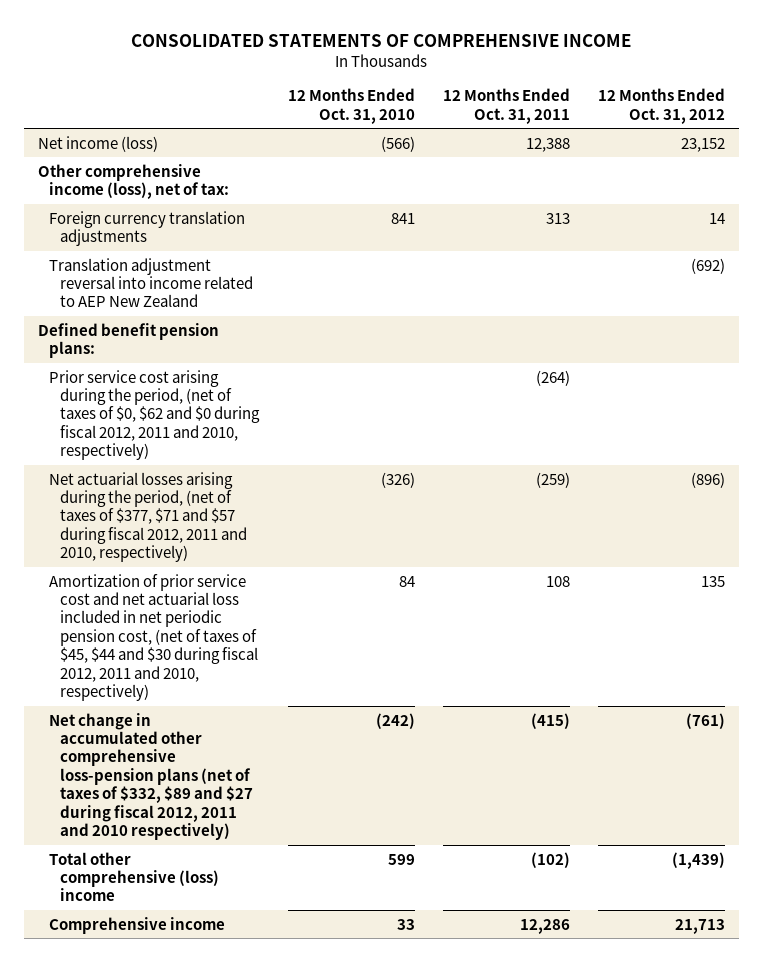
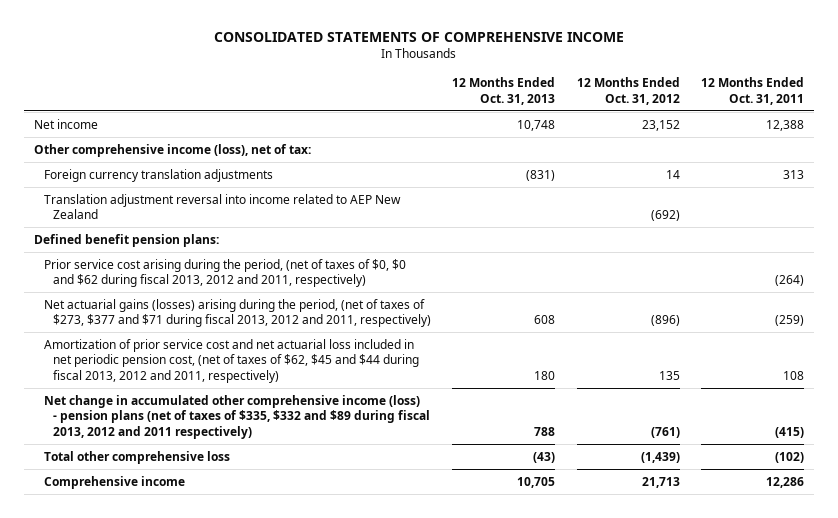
- | 12 Months Ended Oct. 31, 2010 | 12 Months Ended Oct. 31, 2011 | 12 Months Ended Oct. 31, 2012
+ | 12 Months Ended Oct. 31, 2013 | 12 Months Ended Oct. 31, 2012 | 12 Months Ended Oct. 31, 2011
- Net income (loss) | (566) | 12,388 | 23,152
+ Net income | 10,748 | 23,152 | 12,388
- Prior service cost arising during the period, (net of taxes of $0, $62 and $0 during fiscal 2012, 2011 and 2010, respectively) | | (264) |
- Net actuarial losses arising during the period, (net of taxes of $377, $71 and $57 during fiscal 2012, 2011 and 2010, respectively) | (326) | (259) | (896)
- Amortization of prior service cost and net actuarial loss included in net periodic pension cost, (net of taxes of $45, $44 and $30 during fiscal 2012, 2011 and 2010, respectively) | 84 | 108 | 135
- Net change in accumulated other comprehensive loss-pension plans (net of taxes of $332, $89 and $27 during fiscal 2012, 2011 and 2010 respectively) | (242) | (415) | (761)
- Total other comprehensive (loss) income | 599 | (102) | (1,439)
+ Prior service cost arising during the period, (net of taxes of $0, $0 and $62 during fiscal 2013, 2012 and 2011, respectively) | | | (264)
+ Net actuarial gains (losses) arising during the period, (net of taxes of $273, $377 and $71 during fiscal 2013, 2012 and 2011, respectively) | 608 | (896) | (259)
+ Amortization of prior service cost and net actuarial loss included in net periodic pension cost, (net of taxes of $62, $45 and $44 during fiscal 2013, 2012 and 2011, respectively) | 180 | 135 | 108
+ Net change in accumulated other comprehensive income (loss) - pension plans (net of taxes of $335, $332 and $89 during fiscal 2013, 2012 and 2011 respectively) | 788 | (761) | (415)
+ Total other comprehensive loss | (43) | (1,439) | (102)

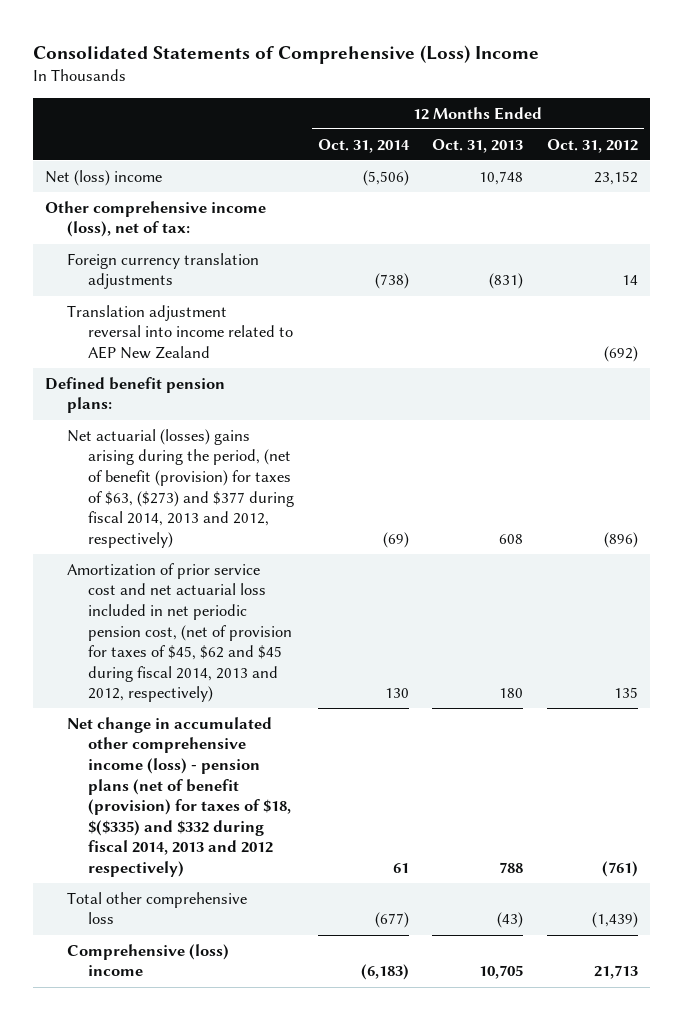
- CONSOLIDATED STATEMENTS OF COMPREHENSIVE INCOME
+ Consolidated Statements of Comprehensive (Loss) Income
- | 12 Months Ended Oct. 31, 2013 | 12 Months Ended Oct. 31, 2012 | 12 Months Ended Oct. 31, 2011
+ | 12 Months Ended Oct. 31, 2014 | 12 Months Ended Oct. 31, 2013 | 12 Months Ended Oct. 31, 2012
- Net income | 10,748 | 23,152 | 12,388
+ Net (loss) income | (5,506) | 10,748 | 23,152
- Prior service cost arising during the period, (net of taxes of $0, $0 and $62 during fiscal 2013, 2012 and 2011, respectively) | | | (264)
- Net actuarial gains (losses) arising during the period, (net of taxes of $273, $377 and $71 during fiscal 2013, 2012 and 2011, respectively) | 608 | (896) | (259)
- Amortization of prior service cost and net actuarial loss included in net periodic pension cost, (net of taxes of $62, $45 and $44 during fiscal 2013, 2012 and 2011, respectively) | 180 | 135 | 108
- Net change in accumulated other comprehensive income (loss) - pension plans (net of taxes of $335, $332 and $89 during fiscal 2013, 2012 and 2011 respectively) | 788 | (761) | (415)
+ Net actuarial (losses) gains arising during the period, (net of benefit (provision) for taxes of $63, ($273) and $377 during fiscal 2014, 2013 and 2012, respectively) | (69) | 608 | (896)
+ Amortization of prior service cost and net actuarial loss included in net periodic pension cost, (net of provision for taxes of $45, $62 and $45 during fiscal 2014, 2013 and 2012, respectively) | 130 | 180 | 135
+ Net change in accumulated other comprehensive income (loss) - pension plans (net of benefit (provision) for taxes of $18, $($335) and $332 during fiscal 2014, 2013 and 2012 respectively) | 61 | 788 | (761)
- Comprehensive income | 10,705 | 21,713 | 12,286
+ Comprehensive (loss) income | (6,183) | 10,705 | 21,713

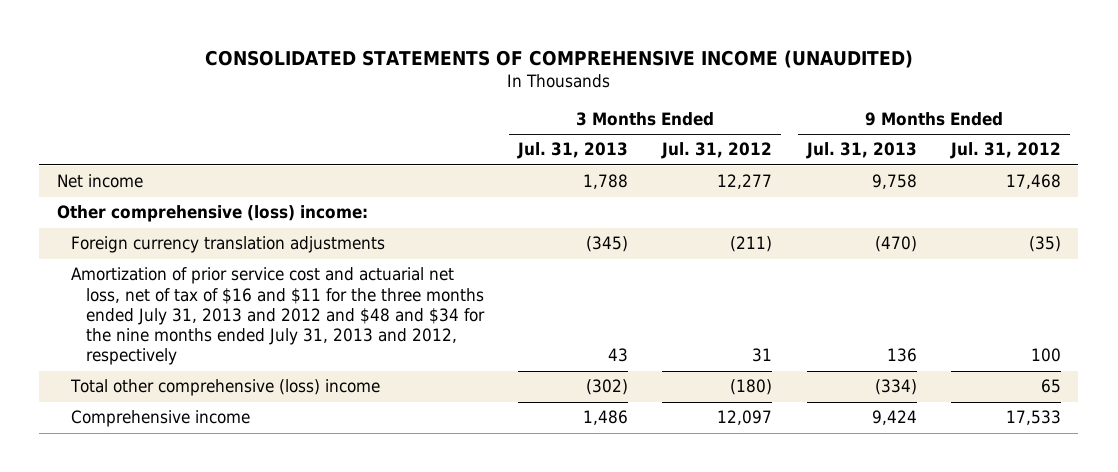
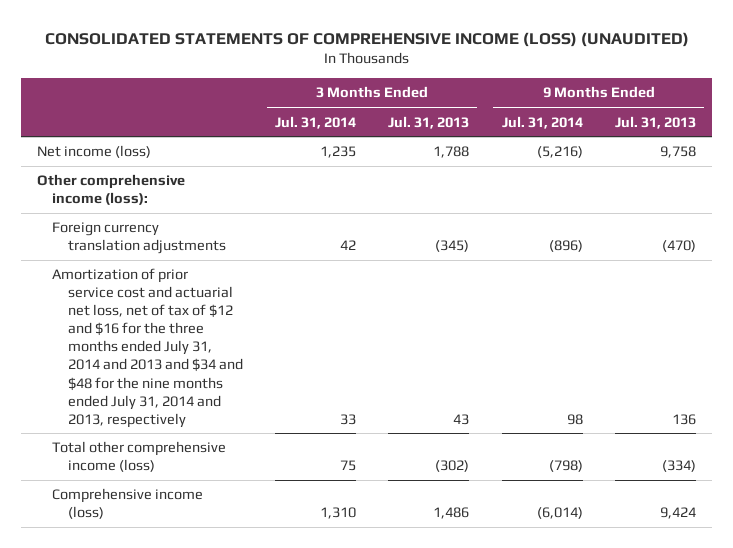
- CONSOLIDATED STATEMENTS OF COMPREHENSIVE INCOME (UNAUDITED)
+ CONSOLIDATED STATEMENTS OF COMPREHENSIVE INCOME (LOSS) (UNAUDITED)
- | 3 Months Ended Jul. 31, 2013 | 3 Months Ended Jul. 31, 2012 | 9 Months Ended Jul. 31, 2013 | 9 Months Ended Jul. 31, 2012
+ | 3 Months Ended Jul. 31, 2014 | 3 Months Ended Jul. 31, 2013 | 9 Months Ended Jul. 31, 2014 | 9 Months Ended Jul. 31, 2013
- Net income | 1,788 | 12,277 | 9,758 | 17,468
- Other comprehensive (loss) income:
+ Net income (loss) | 1,235 | 1,788 | (5,216) | 9,758
+ Other comprehensive income (loss):
- Amortization of prior service cost and actuarial net loss, net of tax of $16 and $11 for the three months ended July 31, 2013 and 2012 and $48 and $34 for the nine months ended July 31, 2013 and 2012, respectively | 43 | 31 | 136 | 100
- Total other comprehensive (loss) income | (302) | (180) | (334) | 65
- Comprehensive income | 1,486 | 12,097 | 9,424 | 17,533
+ Amortization of prior service cost and actuarial net loss, net of tax of $12 and $16 for the three months ended July 31, 2014 and 2013 and $34 and $48 for the nine months ended July 31, 2014 and 2013, respectively | 33 | 43 | 98 | 136
+ Total other comprehensive income (loss) | 75 | (302) | (798) | (334)
+ Comprehensive income (loss) | 1,310 | 1,486 | (6,014) | 9,424

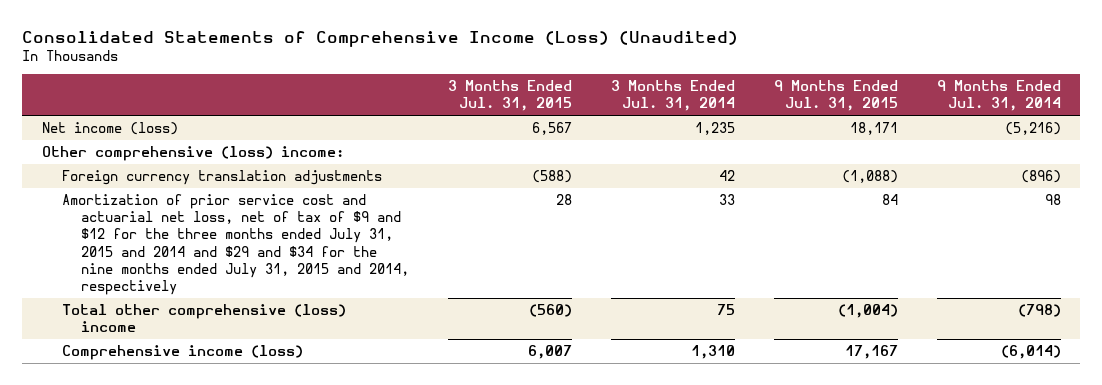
- CONSOLIDATED STATEMENTS OF COMPREHENSIVE INCOME (LOSS) (UNAUDITED)
+ Consolidated Statements of Comprehensive Income (Loss) (Unaudited)
- | 3 Months Ended Jul. 31, 2014 | 3 Months Ended Jul. 31, 2013 | 9 Months Ended Jul. 31, 2014 | 9 Months Ended Jul. 31, 2013
+ | 3 Months Ended Jul. 31, 2015 | 3 Months Ended Jul. 31, 2014 | 9 Months Ended Jul. 31, 2015 | 9 Months Ended Jul. 31, 2014
- Other comprehensive income (loss):
+ Other comprehensive (loss) income:
- Amortization of prior service cost and actuarial net loss, net of tax of $12 and $16 for the three months ended July 31, 2014 and 2013 and $34 and $48 for the nine months ended July 31, 2014 and 2013, respectively | 33 | 43 | 98 | 136
- Total other comprehensive income (loss) | 75 | (302) | (798) | (334)
+ Amortization of prior service cost and actuarial net loss, net of tax of $9 and $12 for the three months ended July 31, 2015 and 2014 and $29 and $34 for the nine months ended July 31, 2015 and 2014, respectively | 28 | 33 | 84 | 98
+ Total other comprehensive (loss) income | (560) | 75 | (1,004) | (798)

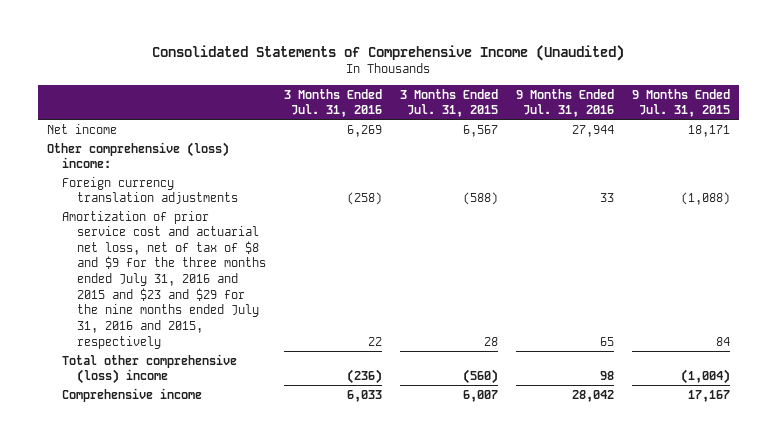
- Consolidated Statements of Comprehensive Income (Loss) (Unaudited)
+ Consolidated Statements of Comprehensive Income (Unaudited)
- | 3 Months Ended Jul. 31, 2015 | 3 Months Ended Jul. 31, 2014 | 9 Months Ended Jul. 31, 2015 | 9 Months Ended Jul. 31, 2014
+ | 3 Months Ended Jul. 31, 2016 | 3 Months Ended Jul. 31, 2015 | 9 Months Ended Jul. 31, 2016 | 9 Months Ended Jul. 31, 2015
- Net income (loss) | 6,567 | 1,235 | 18,171 | (5,216)
+ Net income | 6,269 | 6,567 | 27,944 | 18,171
- Amortization of prior service cost and actuarial net loss, net of tax of $9 and $12 for the three months ended July 31, 2015 and 2014 and $29 and $34 for the nine months ended July 31, 2015 and 2014, respectively | 28 | 33 | 84 | 98
+ Amortization of prior service cost and actuarial net loss, net of tax of $8 and $9 for the three months ended July 31, 2016 and 2015 and $23 and $29 for the nine months ended July 31, 2016 and 2015, respectively | 22 | 28 | 65 | 84
- Comprehensive income (loss) | 6,007 | 1,310 | 17,167 | (6,014)
+ Comprehensive income | 6,033 | 6,007 | 28,042 | 17,167

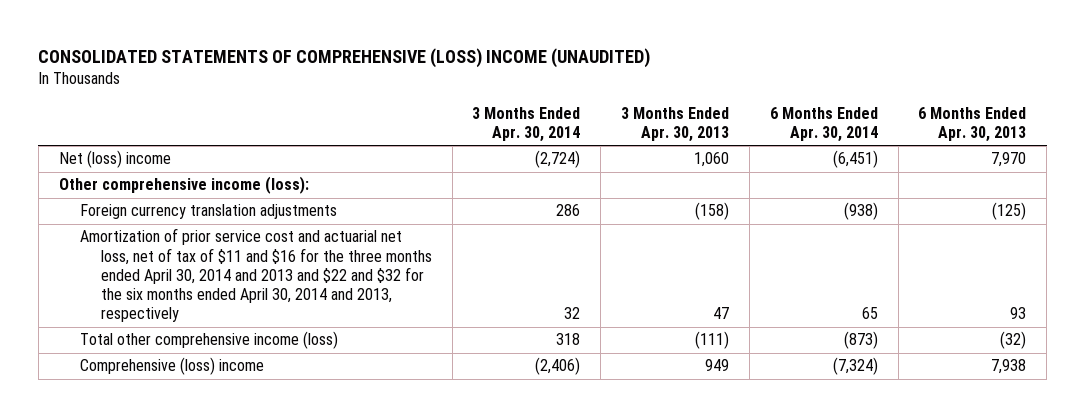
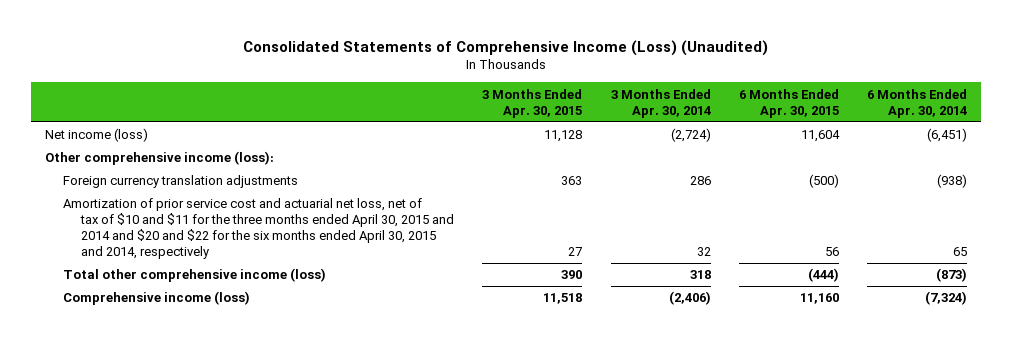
- CONSOLIDATED STATEMENTS OF COMPREHENSIVE (LOSS) INCOME (UNAUDITED)
+ Consolidated Statements of Comprehensive Income (Loss) (Unaudited)
- | 3 Months Ended Apr. 30, 2014 | 3 Months Ended Apr. 30, 2013 | 6 Months Ended Apr. 30, 2014 | 6 Months Ended Apr. 30, 2013
+ | 3 Months Ended Apr. 30, 2015 | 3 Months Ended Apr. 30, 2014 | 6 Months Ended Apr. 30, 2015 | 6 Months Ended Apr. 30, 2014
- Net (loss) income | (2,724) | 1,060 | (6,451) | 7,970
+ Net income (loss) | 11,128 | (2,724) | 11,604 | (6,451)
- Amortization of prior service cost and actuarial net loss, net of tax of $11 and $16 for the three months ended April 30, 2014 and 2013 and $22 and $32 for the six months ended April 30, 2014 and 2013, respectively | 32 | 47 | 65 | 93
+ Amortization of prior service cost and actuarial net loss, net of tax of $10 and $11 for the three months ended April 30, 2015 and 2014 and $20 and $22 for the six months ended April 30, 2015 and 2014, respectively | 27 | 32 | 56 | 65
- Comprehensive (loss) income | (2,406) | 949 | (7,324) | 7,938
+ Comprehensive income (loss) | 11,518 | (2,406) | 11,160 | (7,324)

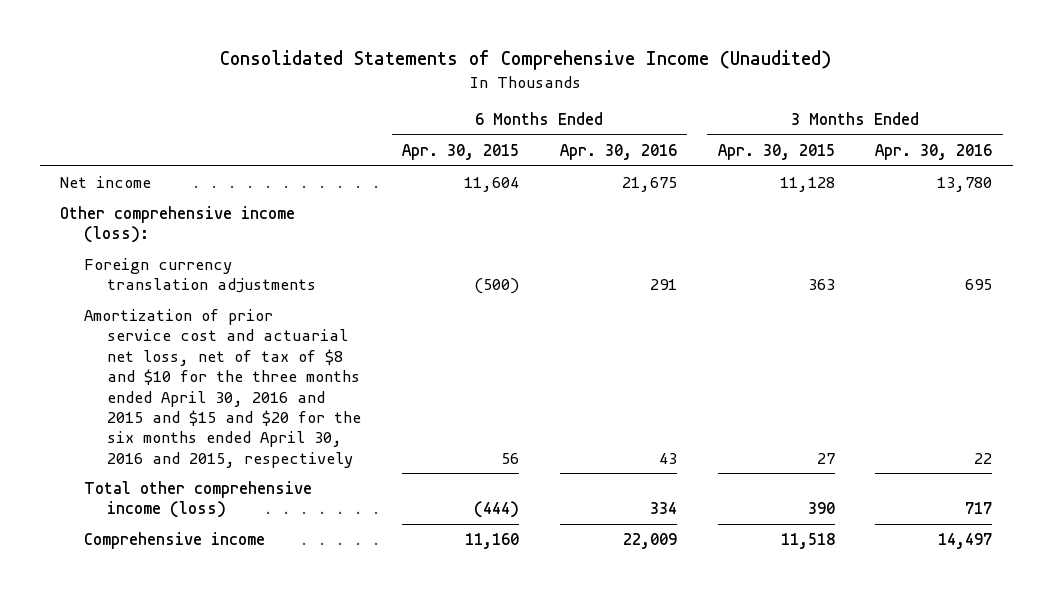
- Consolidated Statements of Comprehensive Income (Loss) (Unaudited)
+ Consolidated Statements of Comprehensive Income (Unaudited)
- | 3 Months Ended Apr. 30, 2015 | 3 Months Ended Apr. 30, 2014 | 6 Months Ended Apr. 30, 2015 | 6 Months Ended Apr. 30, 2014
+ | 6 Months Ended Apr. 30, 2015 | 6 Months Ended Apr. 30, 2016 | 3 Months Ended Apr. 30, 2015 | 3 Months Ended Apr. 30, 2016
- Net income (loss) | 11,128 | (2,724) | 11,604 | (6,451)
+ Net income | 11,604 | 21,675 | 11,128 | 13,780
- Amortization of prior service cost and actuarial net loss, net of tax of $10 and $11 for the three months ended April 30, 2015 and 2014 and $20 and $22 for the six months ended April 30, 2015 and 2014, respectively | 27 | 32 | 56 | 65
+ Amortization of prior service cost and actuarial net loss, net of tax of $8 and $10 for the three months ended April 30, 2016 and 2015 and $15 and $20 for the six months ended April 30, 2016 and 2015, respectively | 56 | 43 | 27 | 22
- Comprehensive income (loss) | 11,518 | (2,406) | 11,160 | (7,324)
+ Comprehensive income | 11,160 | 22,009 | 11,518 | 14,497

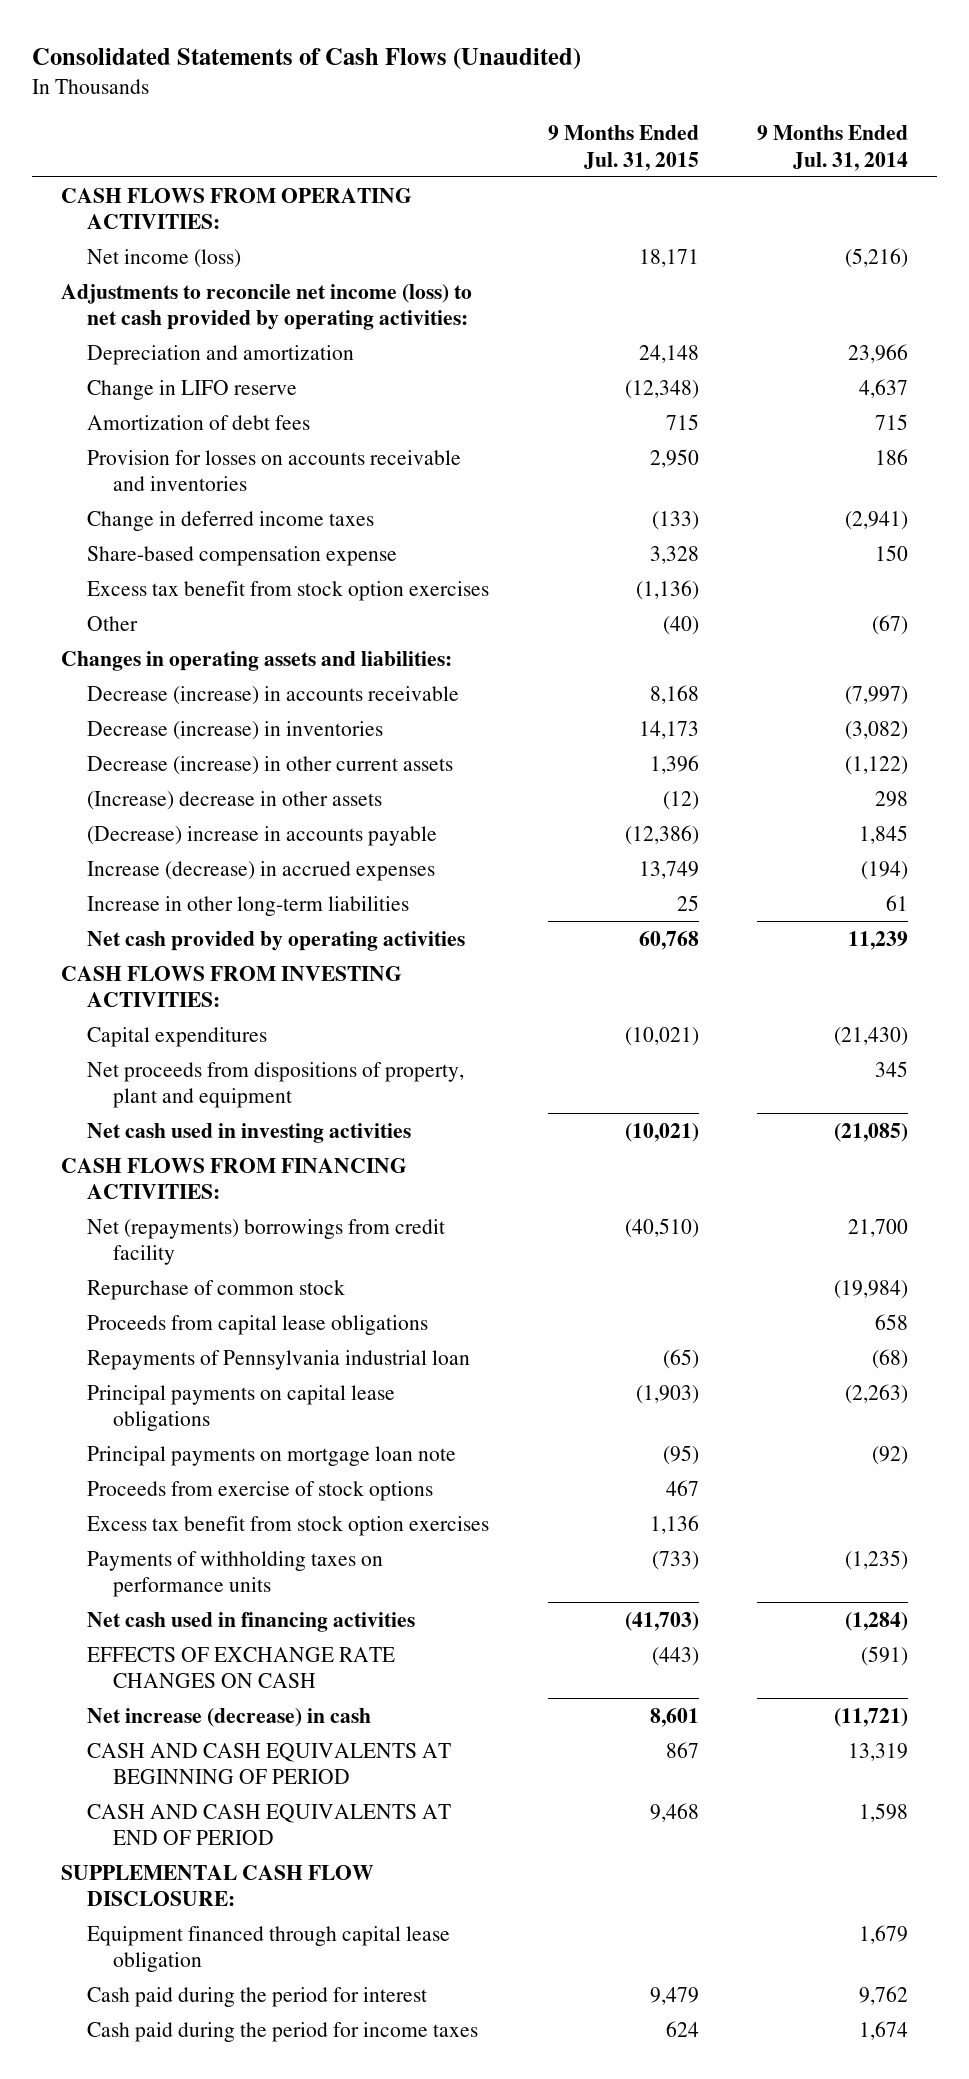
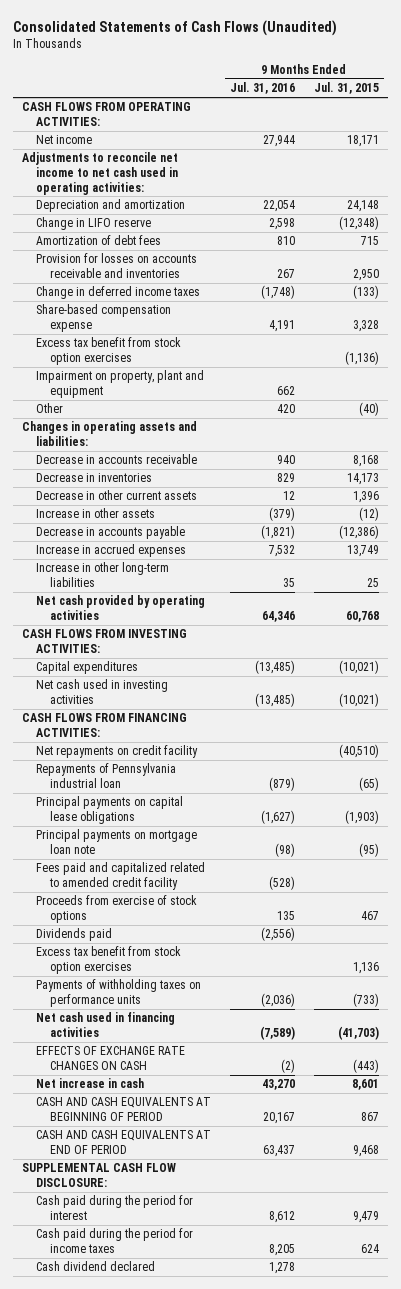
- | 9 Months Ended Jul. 31, 2015 | 9 Months Ended Jul. 31, 2014
+ | 9 Months Ended Jul. 31, 2016 | 9 Months Ended Jul. 31, 2015
- Net income (loss) | 18,171 | (5,216)
- Adjustments to reconcile net income (loss) to net cash provided by operating activities:
+ Net income | 27,944 | 18,171
+ Adjustments to reconcile net income to net cash used in operating activities:
+ Impairment on property, plant and equipment | 662 |
- Decrease (increase) in accounts receivable | 8,168 | (7,997)
- Decrease (increase) in inventories | 14,173 | (3,082)
- Decrease (increase) in other current assets | 1,396 | (1,122)
- (Increase) decrease in other assets | (12) | 298
- (Decrease) increase in accounts payable | (12,386) | 1,845
- Increase (decrease) in accrued expenses | 13,749 | (194)
+ Decrease in accounts receivable | 940 | 8,168
+ Decrease in inventories | 829 | 14,173
+ Decrease in other current assets | 12 | 1,396
+ Increase in other assets | (379) | (12)
+ Decrease in accounts payable | (1,821) | (12,386)
+ Increase in accrued expenses | 7,532 | 13,749
- Net proceeds from dispositions of property, plant and equipment | | 345
- Net (repayments) borrowings from credit facility | (40,510) | 21,700
- Repurchase of common stock | | (19,984)
- Proceeds from capital lease obligations | | 658
+ Net repayments on credit facility | | (40,510)
+ Fees paid and capitalized related to amended credit facility | (528) |
+ Dividends paid | (2,556) |
- Net increase (decrease) in cash | 8,601 | (11,721)
+ Net increase in cash | 43,270 | 8,601
- Equipment financed through capital lease obligation | | 1,679
+ Cash dividend declared | 1,278 |

